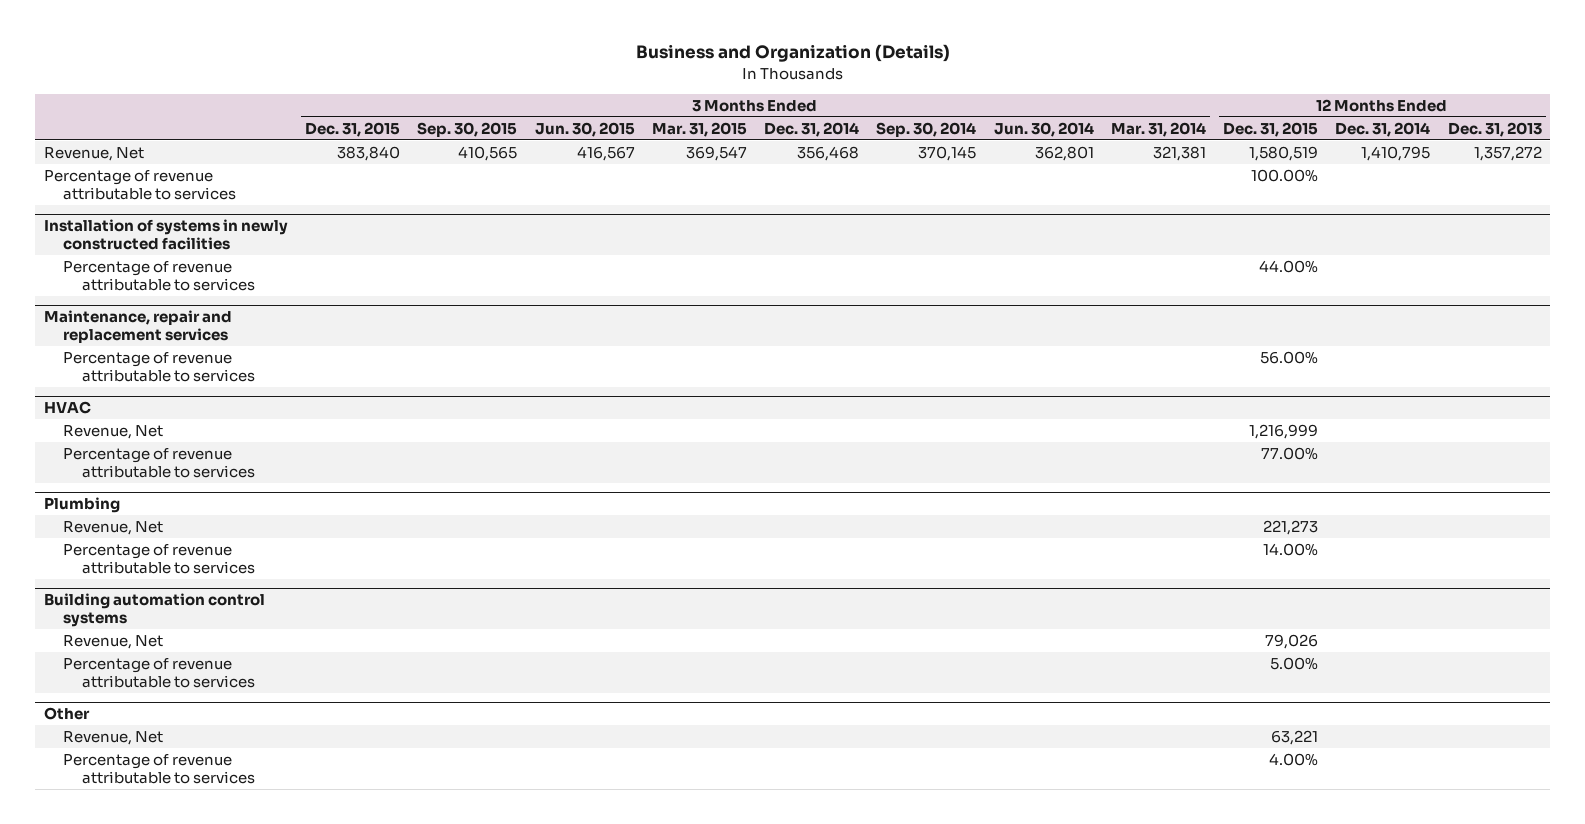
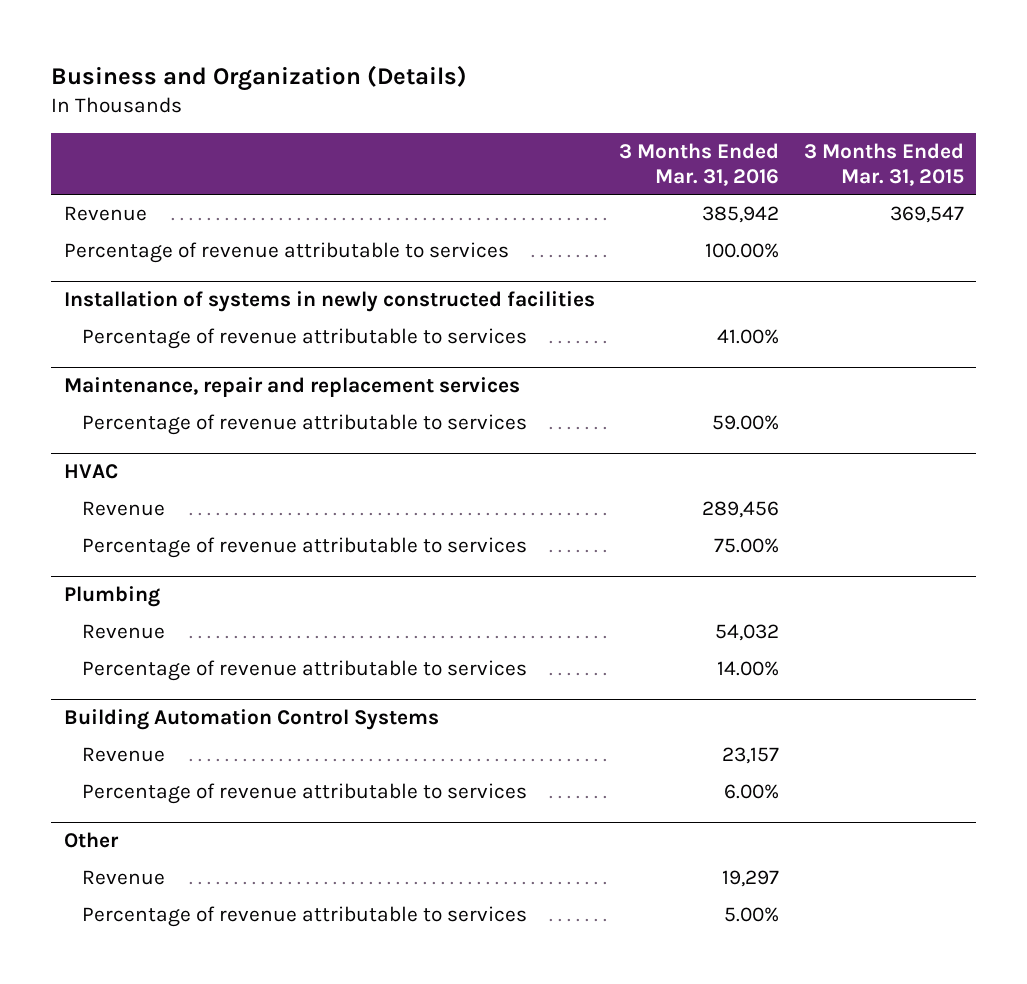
- | 3 Months Ended Dec. 31, 2015 | 3 Months Ended Sep. 30, 2015 | 3 Months Ended Jun. 30, 2015 | 3 Months Ended Mar. 31, 2015 | 3 Months Ended Dec. 31, 2014 | 3 Months Ended Sep. 30, 2014 | 3 Months Ended Jun. 30, 2014 | 3 Months Ended Mar. 31, 2014 | 12 Months Ended Dec. 31, 2015 | 12 Months Ended Dec. 31, 2014 | 12 Months Ended Dec. 31, 2013
+ | 3 Months Ended Mar. 31, 2016 | 3 Months Ended Mar. 31, 2015
- Revenue, Net | 383,840 | 410,565 | 416,567 | 369,547 | 356,468 | 370,145 | 362,801 | 321,381 | 1,580,519 | 1,410,795 | 1,357,272
+ Revenue | 385,942 | 369,547
@ HVAC
- Revenue, Net | | | | | | | | | 1,216,999 | |
+ Revenue | 289,456 |
@ Plumbing
- Revenue, Net | | | | | | | | | 221,273 | |
+ Revenue | 54,032 |
- Building automation control systems
- Revenue, Net | | | | | | | | | 79,026 | |
+ Building Automation Control Systems
+ Revenue | 23,157 |
@ Other
- Revenue, Net | | | | | | | | | 63,221 | |
+ Revenue | 19,297 |

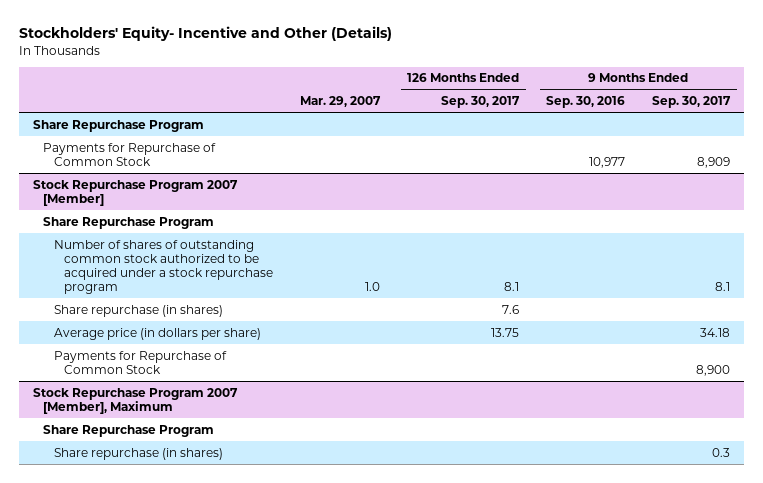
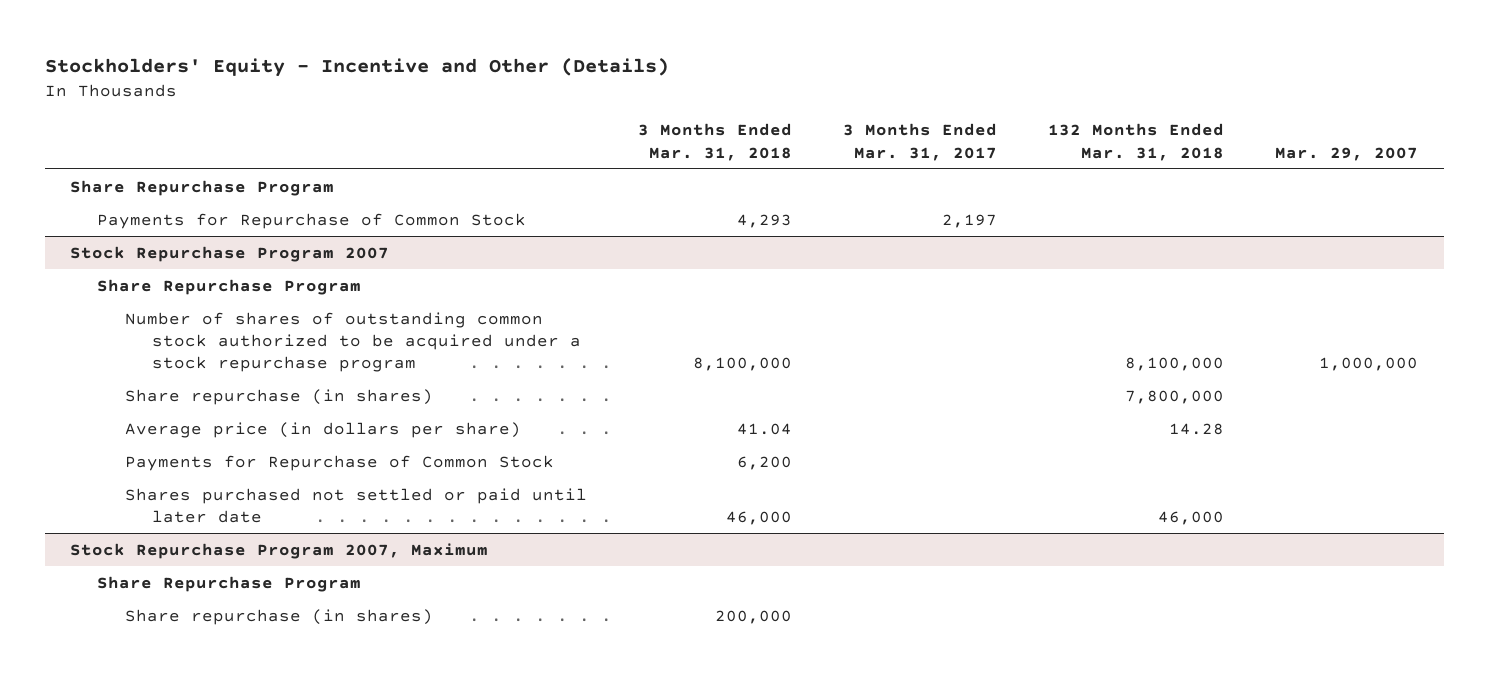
- Stockholders' Equity- Incentive and Other (Details)
+ Stockholders' Equity - Incentive and Other (Details)
- | Mar. 29, 2007 | 126 Months Ended Sep. 30, 2017 | 9 Months Ended Sep. 30, 2016 | 9 Months Ended Sep. 30, 2017
+ | 3 Months Ended Mar. 31, 2018 | 3 Months Ended Mar. 31, 2017 | 132 Months Ended Mar. 31, 2018 | Mar. 29, 2007
- Stock Repurchase Program 2007 [Member]
+ Stock Repurchase Program 2007
- Number of shares of outstanding common stock authorized to be acquired under a stock repurchase program | 1.0 | 8.1 | | 8.1
+ Number of shares of outstanding common stock authorized to be acquired under a stock repurchase program | 8,100,000 | | 8,100,000 | 1,000,000
- Stock Repurchase Program 2007 [Member], Maximum
+ Shares purchased not settled or paid until later date | 46,000 | | 46,000 |
+ Stock Repurchase Program 2007, Maximum

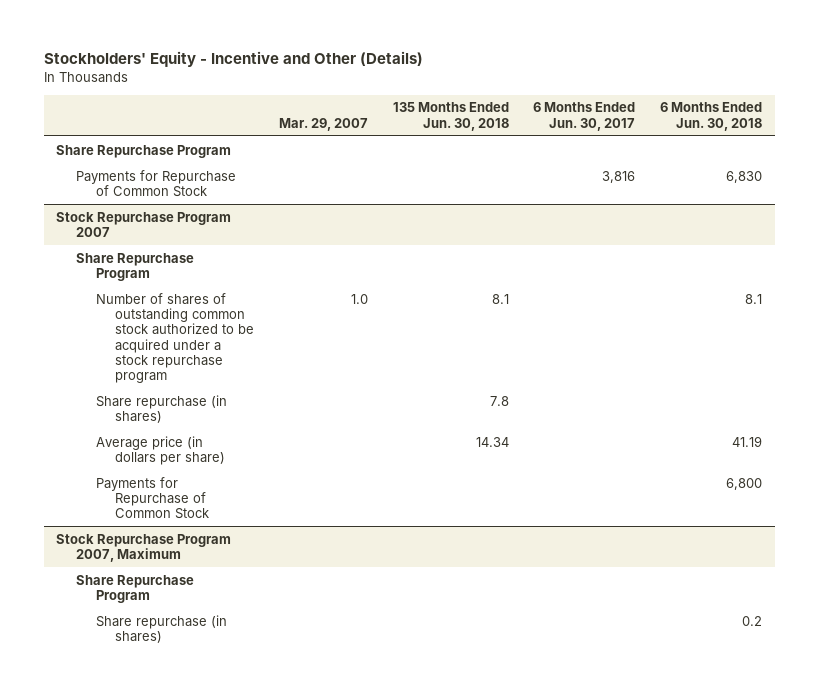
- | 3 Months Ended Mar. 31, 2018 | 3 Months Ended Mar. 31, 2017 | 132 Months Ended Mar. 31, 2018 | Mar. 29, 2007
+ | Mar. 29, 2007 | 135 Months Ended Jun. 30, 2018 | 6 Months Ended Jun. 30, 2017 | 6 Months Ended Jun. 30, 2018
@ Stock Repurchase Program 2007
- Number of shares of outstanding common stock authorized to be acquired under a stock repurchase program | 8,100,000 | | 8,100,000 | 1,000,000
+ Number of shares of outstanding common stock authorized to be acquired under a stock repurchase program | 1.0 | 8.1 | | 8.1
- Shares purchased not settled or paid until later date | 46,000 | | 46,000 |

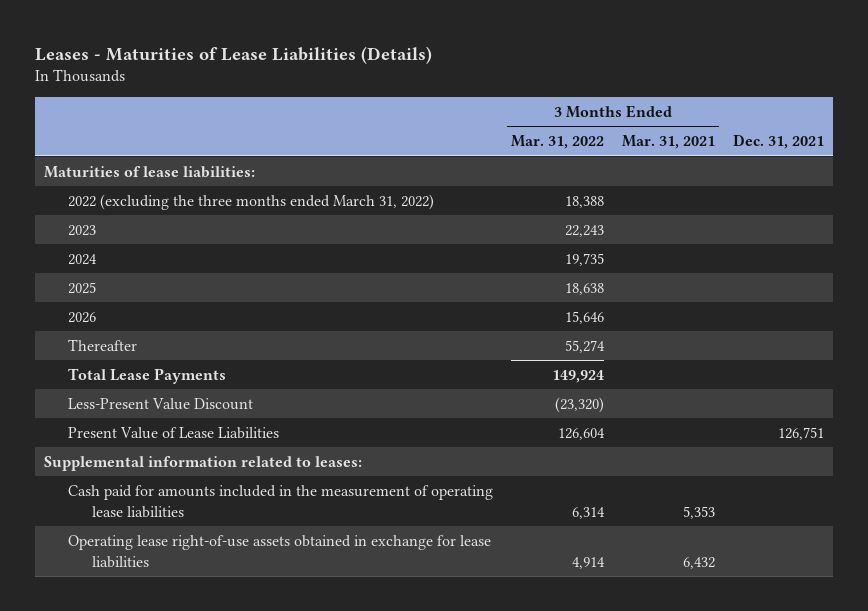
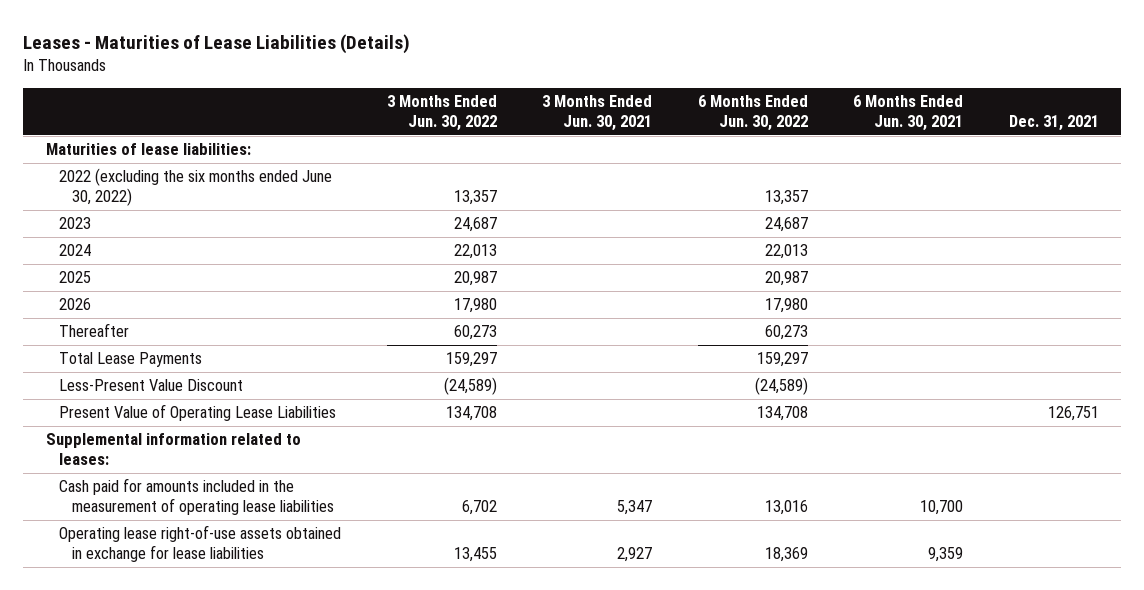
- | 3 Months Ended Mar. 31, 2022 | 3 Months Ended Mar. 31, 2021 | Dec. 31, 2021
+ | 3 Months Ended Jun. 30, 2022 | 3 Months Ended Jun. 30, 2021 | 6 Months Ended Jun. 30, 2022 | 6 Months Ended Jun. 30, 2021 | Dec. 31, 2021
- 2022 (excluding the three months ended March 31, 2022) | 18,388 | |
+ 2022 (excluding the six months ended June 30, 2022) | 13,357 | | 13,357 | |
- Present Value of Lease Liabilities | 126,604 | | 126,751
+ Present Value of Operating Lease Liabilities | 134,708 | | 134,708 | | 126,751

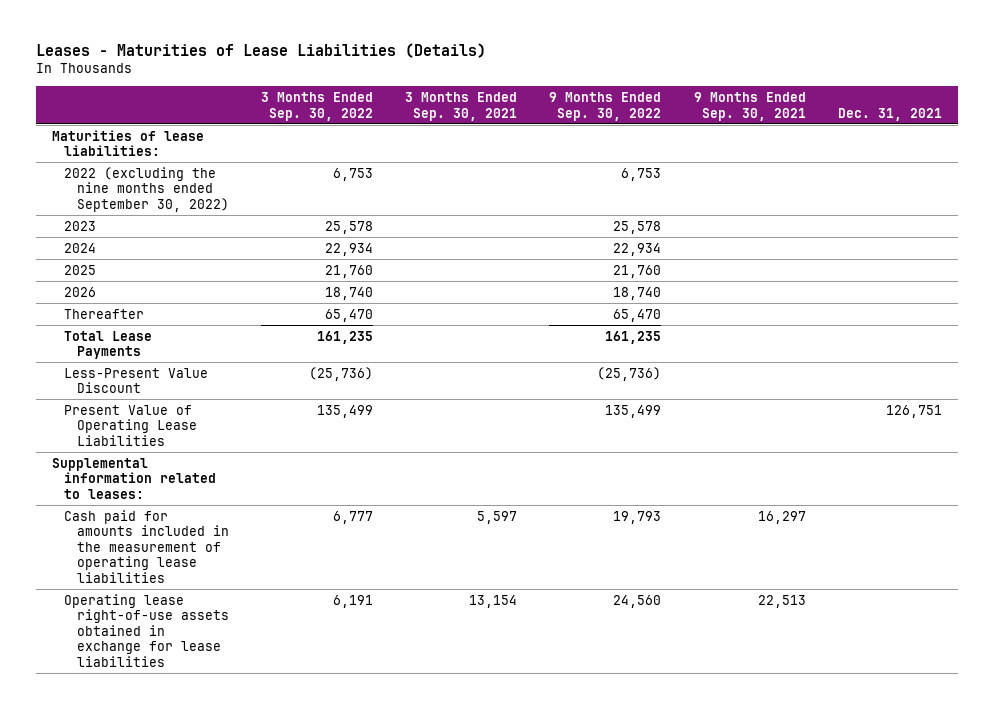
- | 3 Months Ended Jun. 30, 2022 | 3 Months Ended Jun. 30, 2021 | 6 Months Ended Jun. 30, 2022 | 6 Months Ended Jun. 30, 2021 | Dec. 31, 2021
+ | 3 Months Ended Sep. 30, 2022 | 3 Months Ended Sep. 30, 2021 | 9 Months Ended Sep. 30, 2022 | 9 Months Ended Sep. 30, 2021 | Dec. 31, 2021
- 2022 (excluding the six months ended June 30, 2022) | 13,357 | | 13,357 | |
+ 2022 (excluding the nine months ended September 30, 2022) | 6,753 | | 6,753 | |

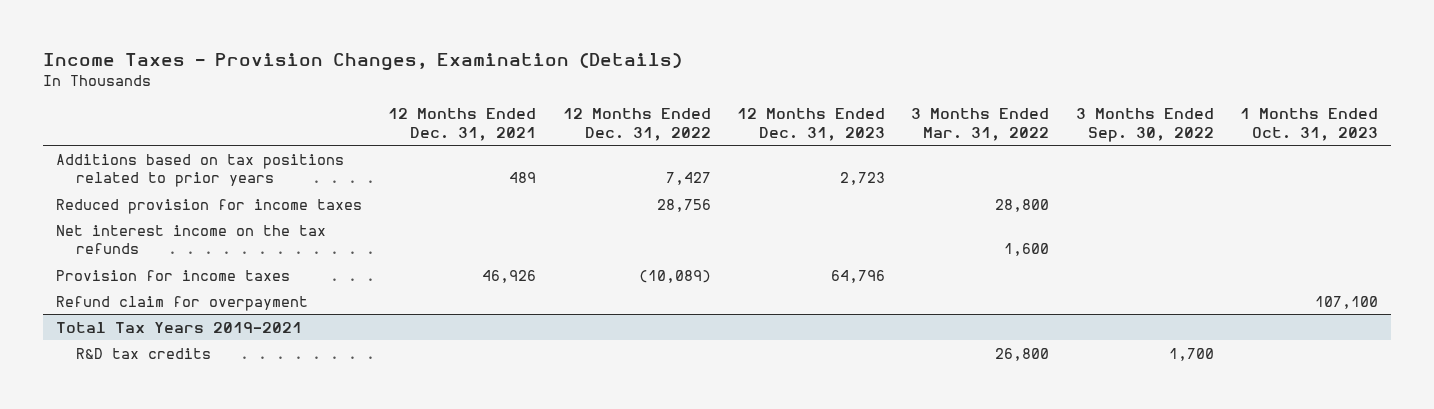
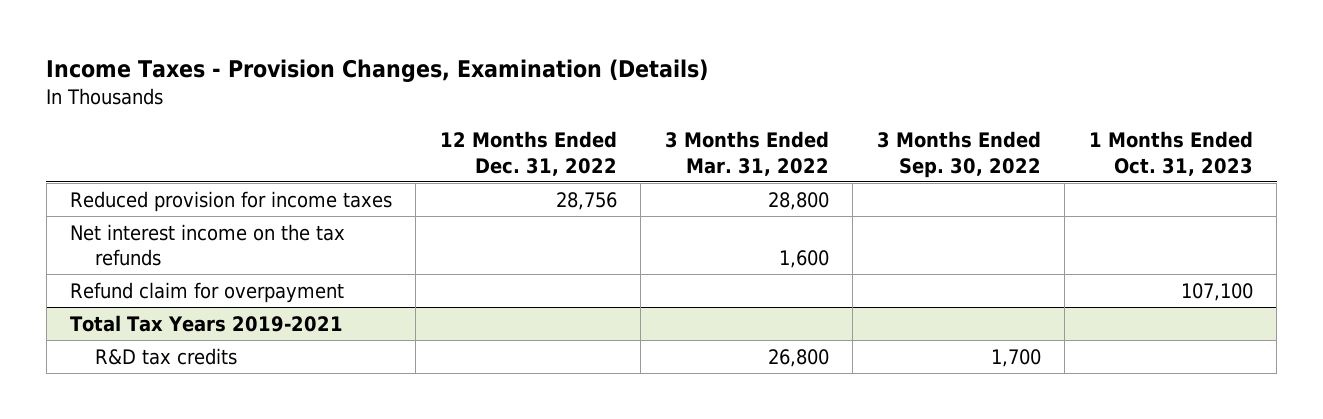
- | 12 Months Ended Dec. 31, 2021 | 12 Months Ended Dec. 31, 2022 | 12 Months Ended Dec. 31, 2023 | 3 Months Ended Mar. 31, 2022 | 3 Months Ended Sep. 30, 2022 | 1 Months Ended Oct. 31, 2023
+ | 12 Months Ended Dec. 31, 2022 | 3 Months Ended Mar. 31, 2022 | 3 Months Ended Sep. 30, 2022 | 1 Months Ended Oct. 31, 2023
- Additions based on tax positions related to prior years | 489 | 7,427 | 2,723 | | |
- Provision for income taxes | 46,926 | (10,089) | 64,796 | | |

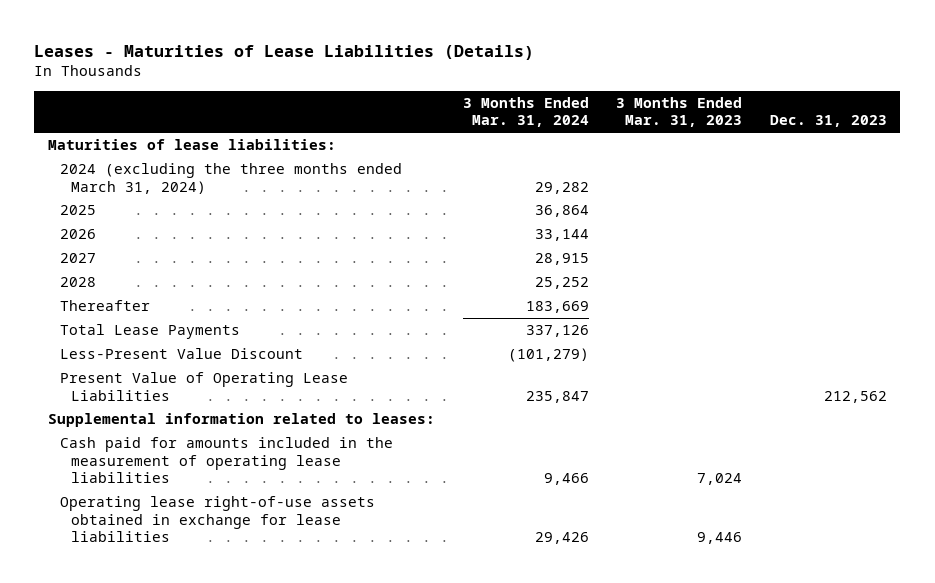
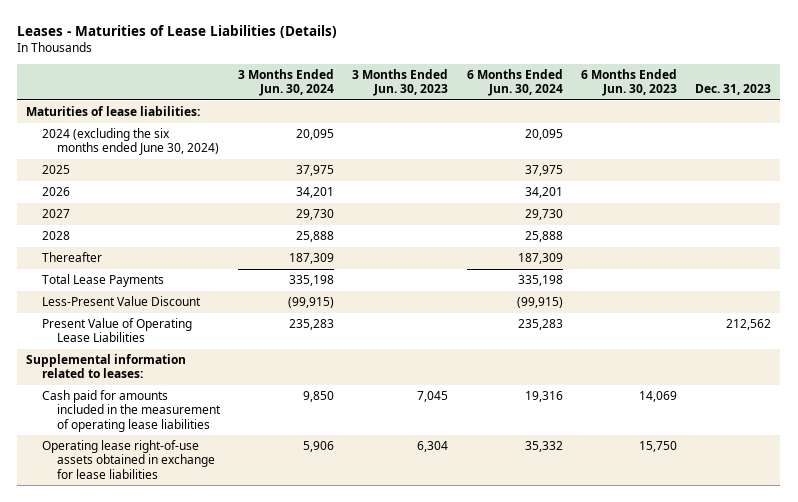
- | 3 Months Ended Mar. 31, 2024 | 3 Months Ended Mar. 31, 2023 | Dec. 31, 2023
+ | 3 Months Ended Jun. 30, 2024 | 3 Months Ended Jun. 30, 2023 | 6 Months Ended Jun. 30, 2024 | 6 Months Ended Jun. 30, 2023 | Dec. 31, 2023
- 2024 (excluding the three months ended March 31, 2024) | 29,282 | |
+ 2024 (excluding the six months ended June 30, 2024) | 20,095 | | 20,095 | |

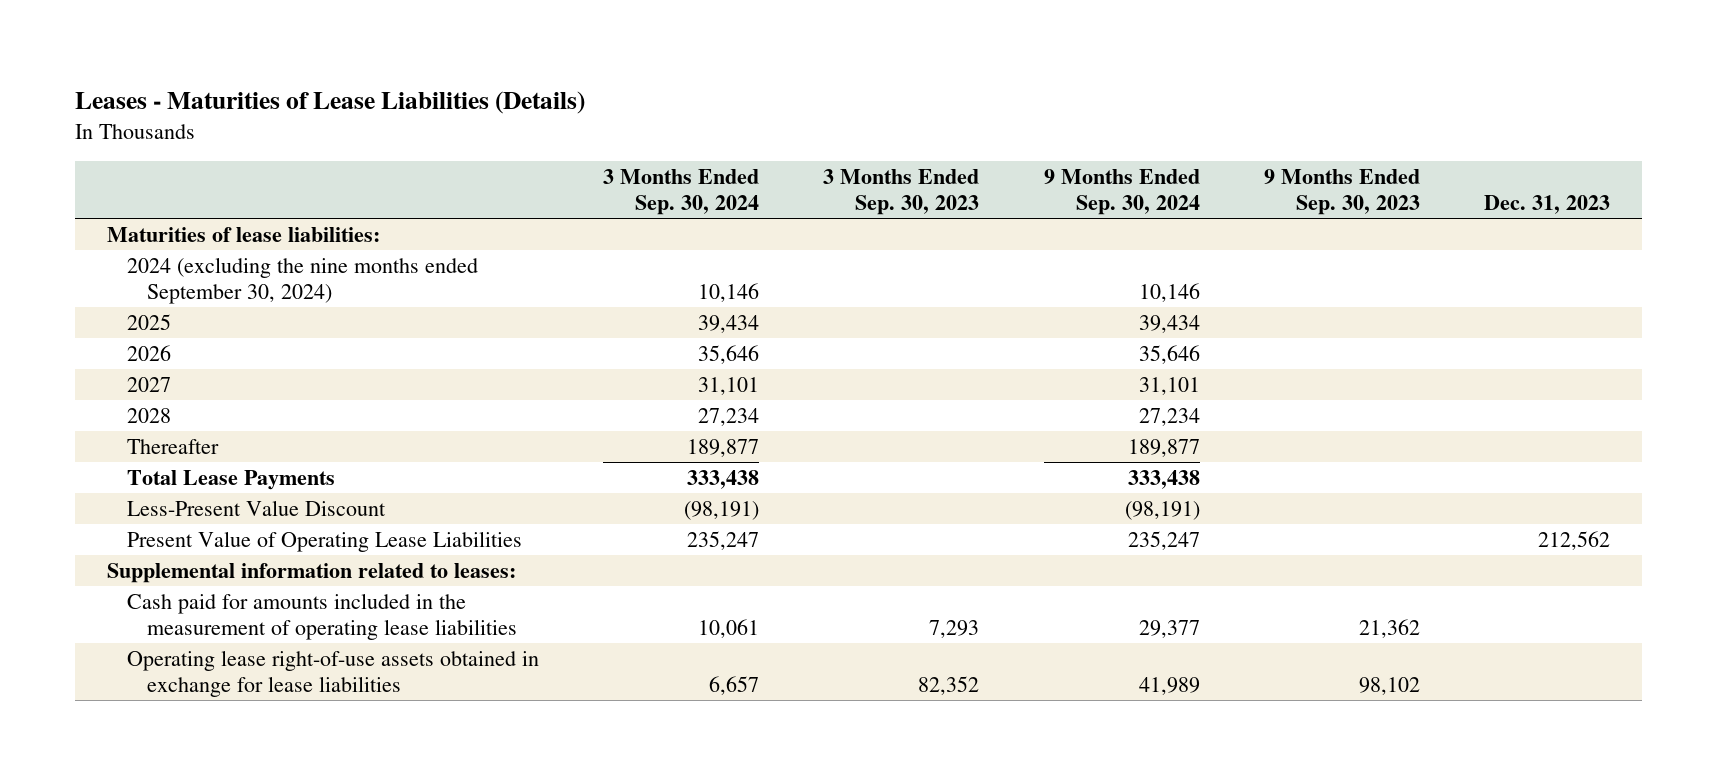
- | 3 Months Ended Jun. 30, 2024 | 3 Months Ended Jun. 30, 2023 | 6 Months Ended Jun. 30, 2024 | 6 Months Ended Jun. 30, 2023 | Dec. 31, 2023
+ | 3 Months Ended Sep. 30, 2024 | 3 Months Ended Sep. 30, 2023 | 9 Months Ended Sep. 30, 2024 | 9 Months Ended Sep. 30, 2023 | Dec. 31, 2023
- 2024 (excluding the six months ended June 30, 2024) | 20,095 | | 20,095 | |
+ 2024 (excluding the nine months ended September 30, 2024) | 10,146 | | 10,146 | |

